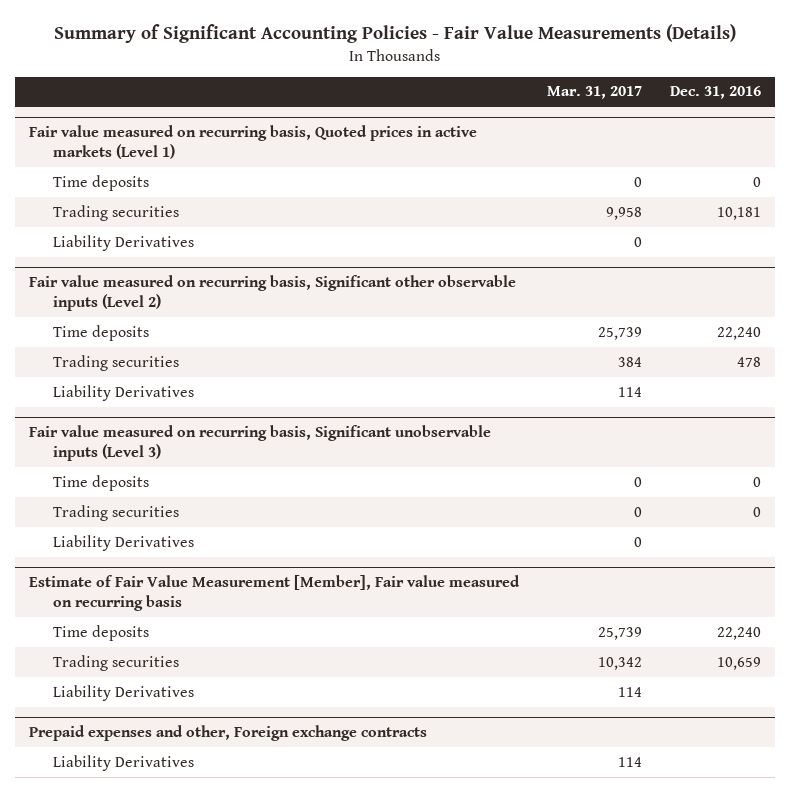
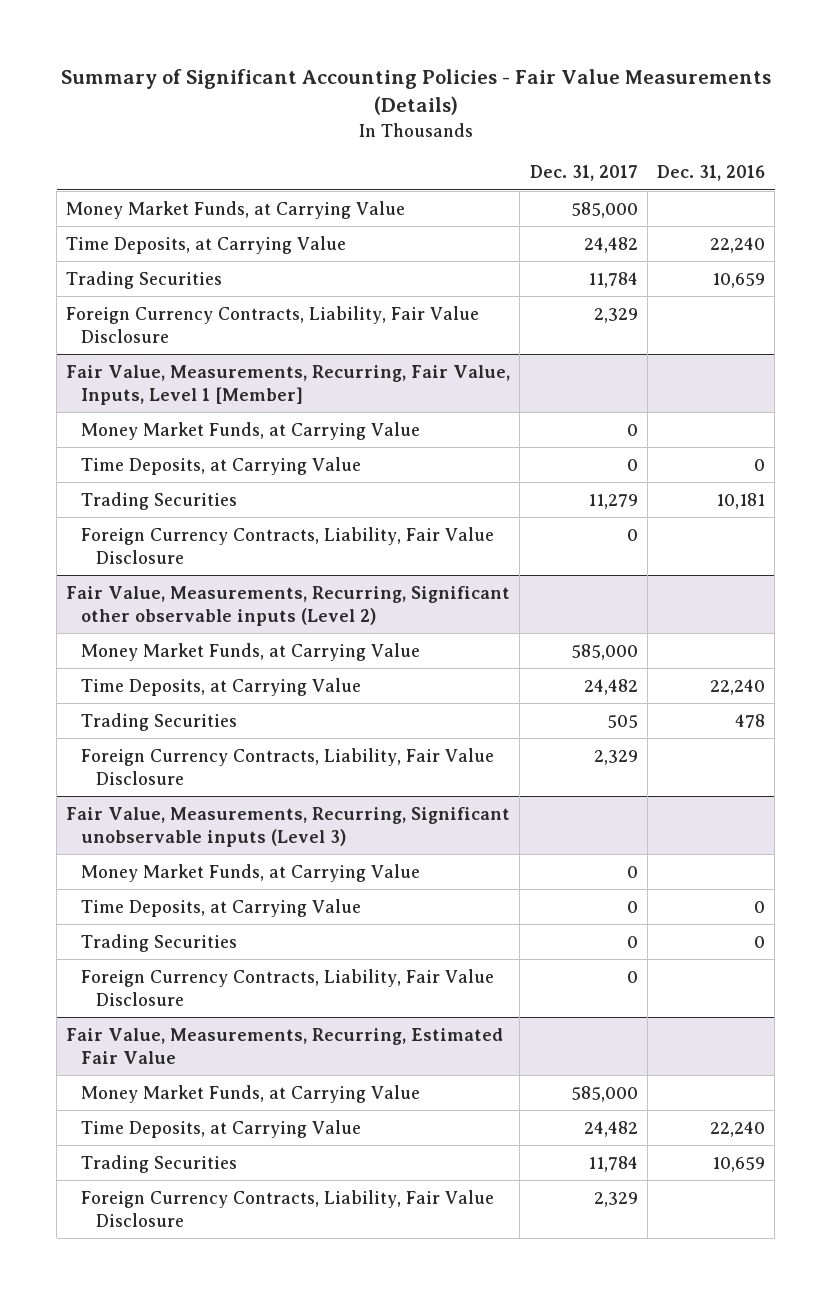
- | Mar. 31, 2017 | Dec. 31, 2016
+ | Dec. 31, 2017 | Dec. 31, 2016
- Fair value measured on recurring basis, Quoted prices in active markets (Level 1)
- Time deposits | 0 | 0
- Trading securities | 9,958 | 10,181
- Liability Derivatives | 0 |
- Fair value measured on recurring basis, Significant other observable inputs (Level 2)
- Time deposits | 25,739 | 22,240
- Trading securities | 384 | 478
- Liability Derivatives | 114 |
- Fair value measured on recurring basis, Significant unobservable inputs (Level 3)
- Time deposits | 0 | 0
- Trading securities | 0 | 0
- Liability Derivatives | 0 |
- Estimate of Fair Value Measurement [Member], Fair value measured on recurring basis
- Time deposits | 25,739 | 22,240
- Trading securities | 10,342 | 10,659
- Liability Derivatives | 114 |
- Prepaid expenses and other, Foreign exchange contracts
- Liability Derivatives | 114 |
+ Money Market Funds, at Carrying Value | 585,000 |
+ Time Deposits, at Carrying Value | 24,482 | 22,240
+ Trading Securities | 11,784 | 10,659
+ Foreign Currency Contracts, Liability, Fair Value Disclosure | 2,329 |
+ Fair Value, Measurements, Recurring, Fair Value, Inputs, Level 1 [Member]
+ Money Market Funds, at Carrying Value | 0 |
+ Time Deposits, at Carrying Value | 0 | 0
+ Trading Securities | 11,279 | 10,181
+ Foreign Currency Contracts, Liability, Fair Value Disclosure | 0 |
+ Fair Value, Measurements, Recurring, Significant other observable inputs (Level 2)
+ Money Market Funds, at Carrying Value | 585,000 |
+ Time Deposits, at Carrying Value | 24,482 | 22,240
+ Trading Securities | 505 | 478
+ Foreign Currency Contracts, Liability, Fair Value Disclosure | 2,329 |
+ Fair Value, Measurements, Recurring, Significant unobservable inputs (Level 3)
+ Money Market Funds, at Carrying Value | 0 |
+ Time Deposits, at Carrying Value | 0 | 0
+ Trading Securities | 0 | 0
+ Foreign Currency Contracts, Liability, Fair Value Disclosure | 0 |
+ Fair Value, Measurements, Recurring, Estimated Fair Value
+ Money Market Funds, at Carrying Value | 585,000 |
+ Time Deposits, at Carrying Value | 24,482 | 22,240
+ Trading Securities | 11,784 | 10,659
+ Foreign Currency Contracts, Liability, Fair Value Disclosure | 2,329 |

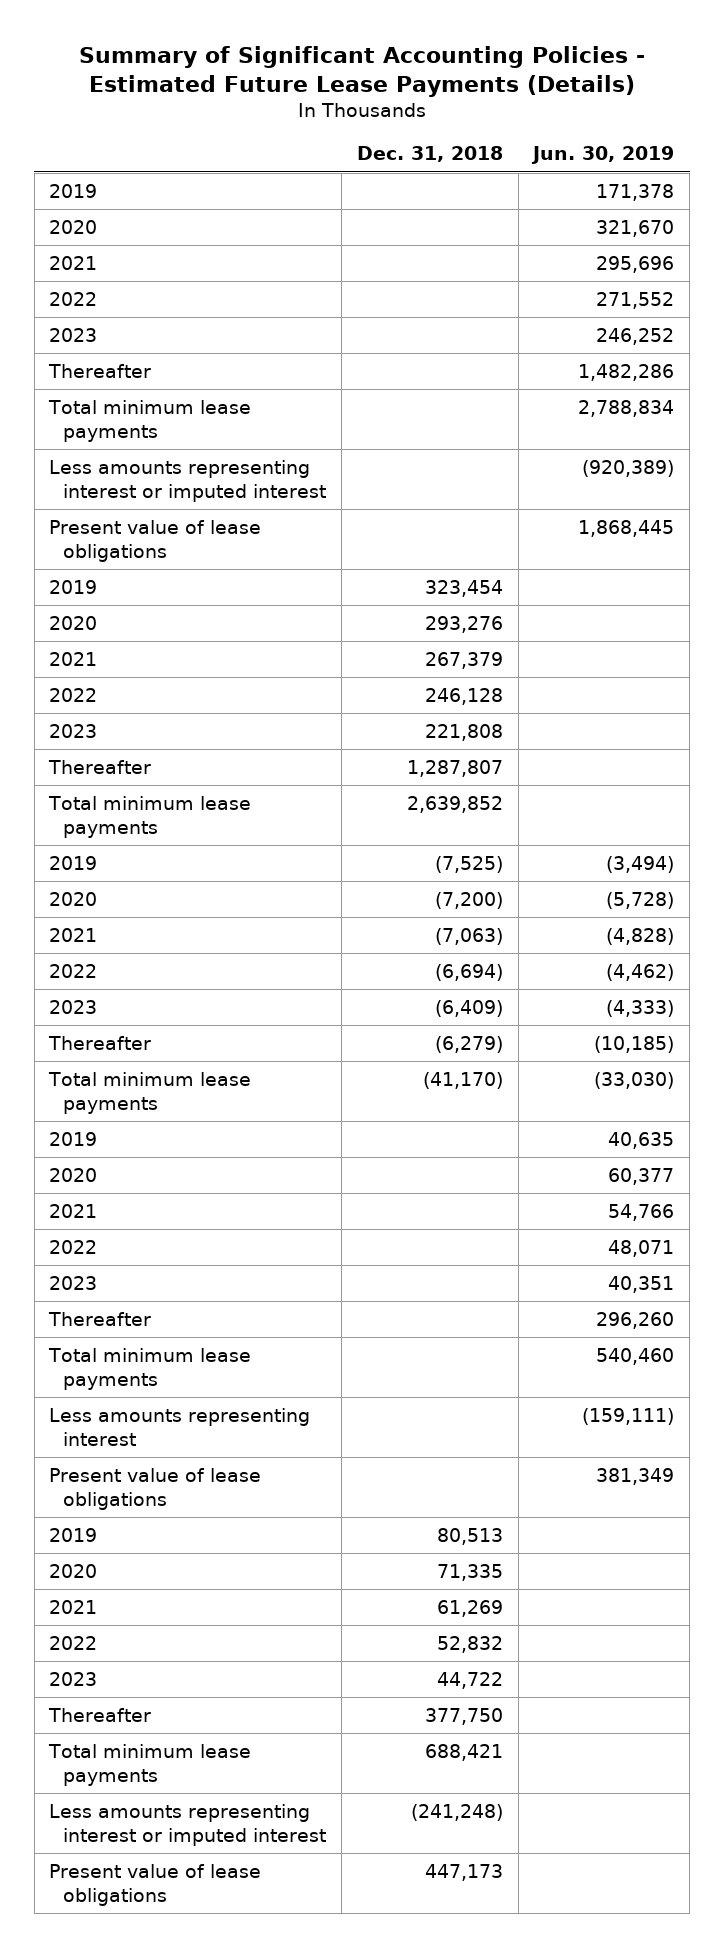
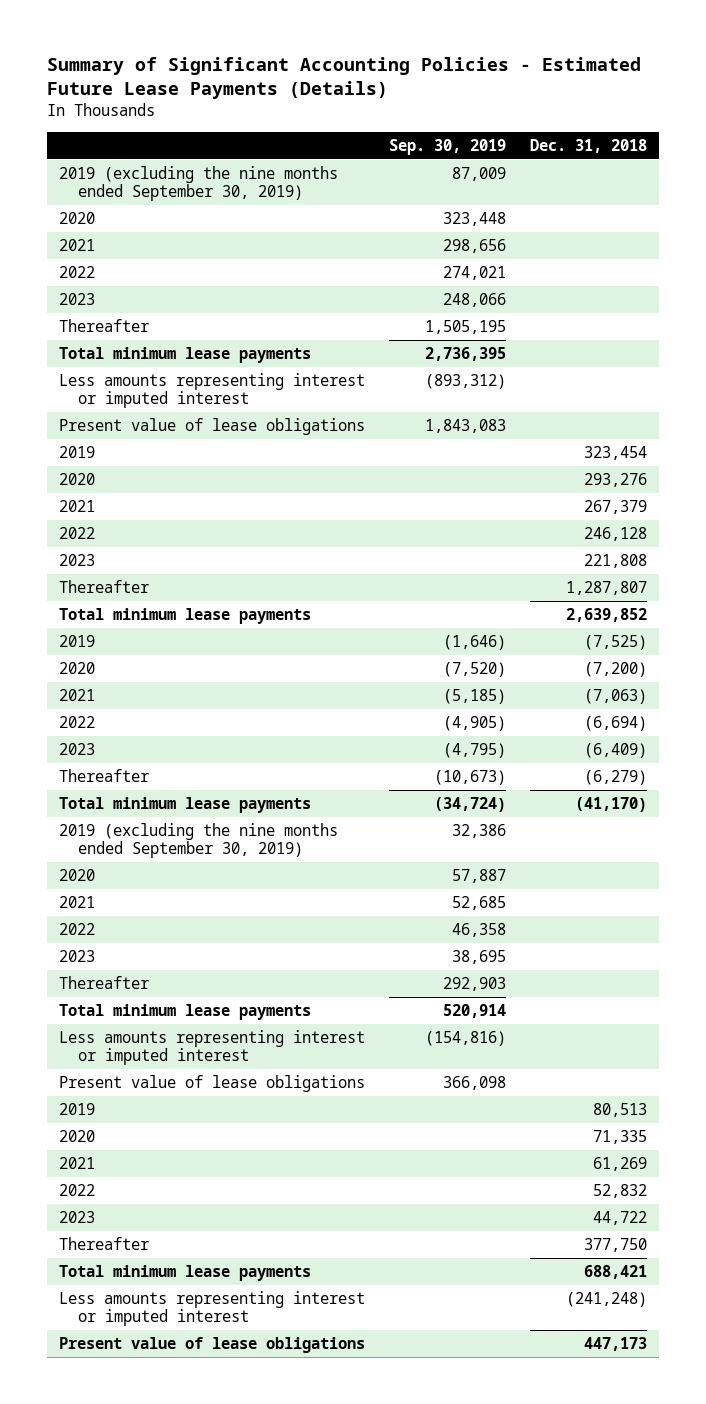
- | Dec. 31, 2018 | Jun. 30, 2019
+ | Sep. 30, 2019 | Dec. 31, 2018
- 2019 | | 171,378
+ 2019 (excluding the nine months ended September 30, 2019) | 87,009 |
- 2019 | | 40,635
+ 2019 (excluding the nine months ended September 30, 2019) | 32,386 |
- Less amounts representing interest | | (159,111)
+ Less amounts representing interest or imputed interest | (154,816) |

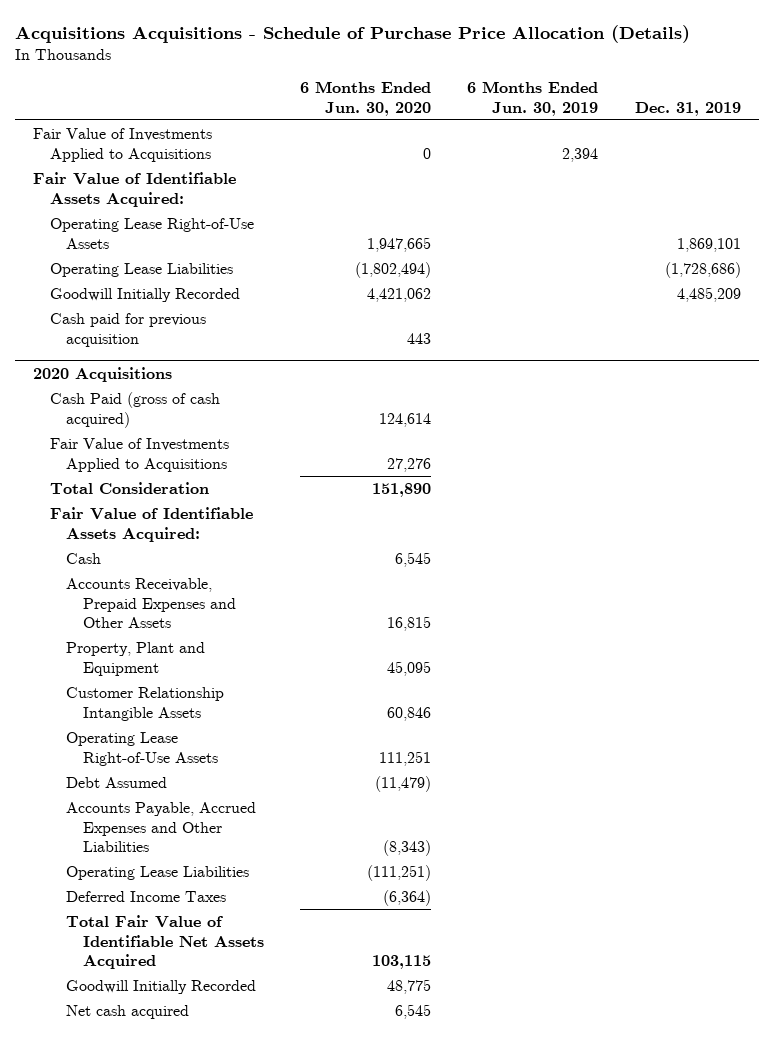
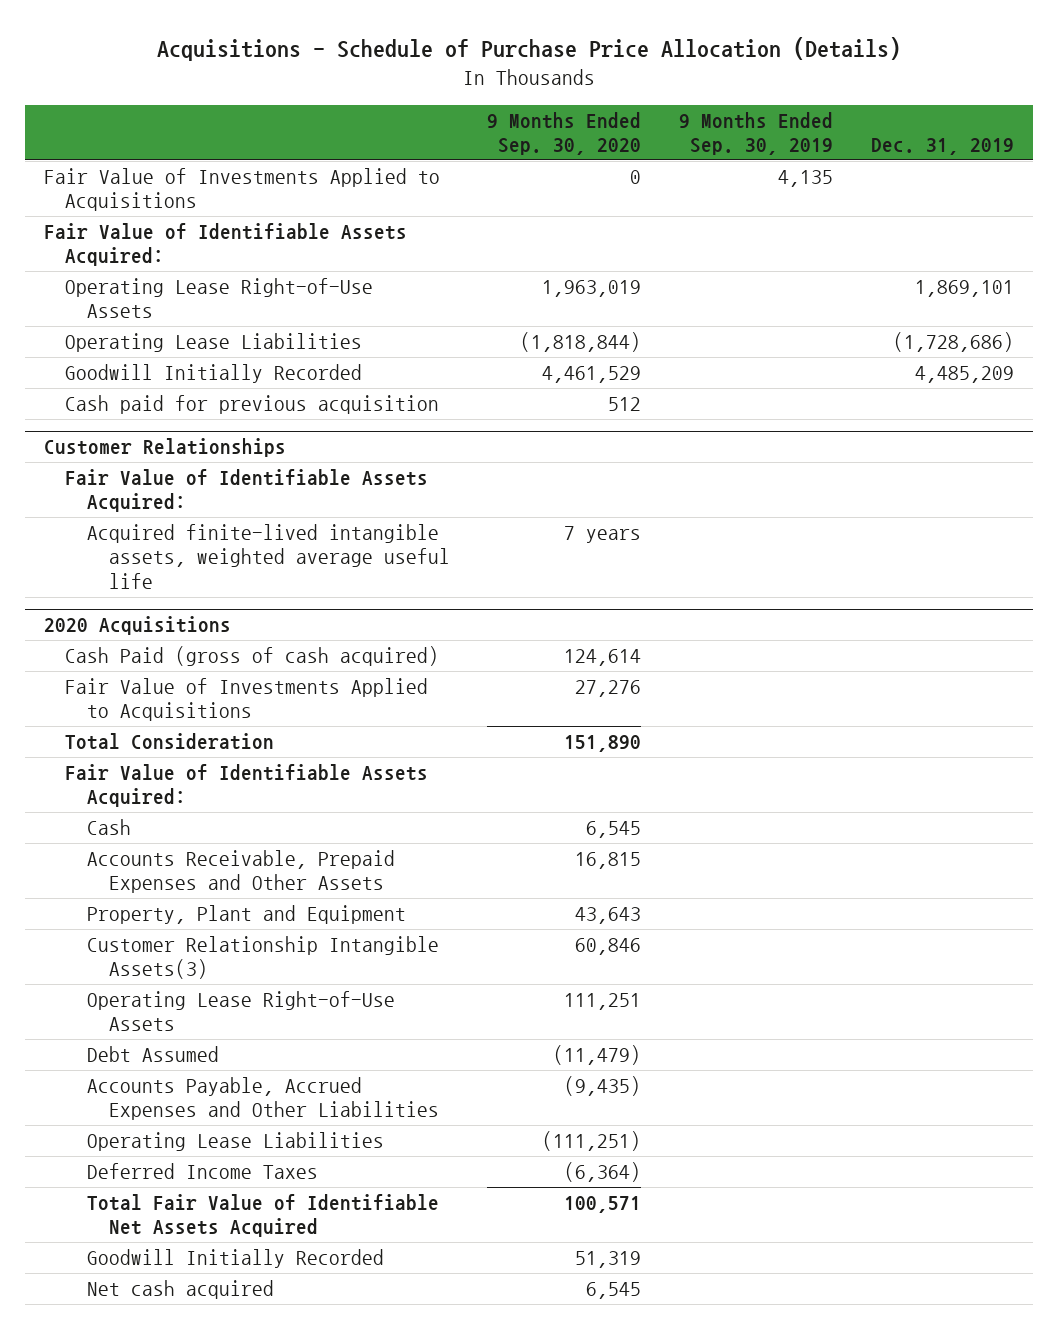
- Acquisitions Acquisitions - Schedule of Purchase Price Allocation (Details)
+ Acquisitions - Schedule of Purchase Price Allocation (Details)
- | 6 Months Ended Jun. 30, 2020 | 6 Months Ended Jun. 30, 2019 | Dec. 31, 2019
+ | 9 Months Ended Sep. 30, 2020 | 9 Months Ended Sep. 30, 2019 | Dec. 31, 2019
+ Customer Relationships
+ Fair Value of Identifiable Assets Acquired:
+ Acquired finite-lived intangible assets, weighted average useful life | 7 years | |
@ 2020 Acquisitions
- Customer Relationship Intangible Assets | 60,846 | |
+ Customer Relationship Intangible Assets(3) | 60,846 | |

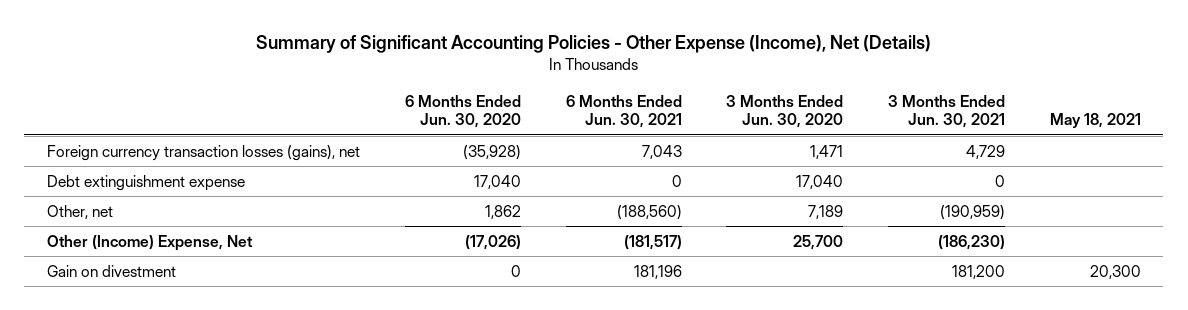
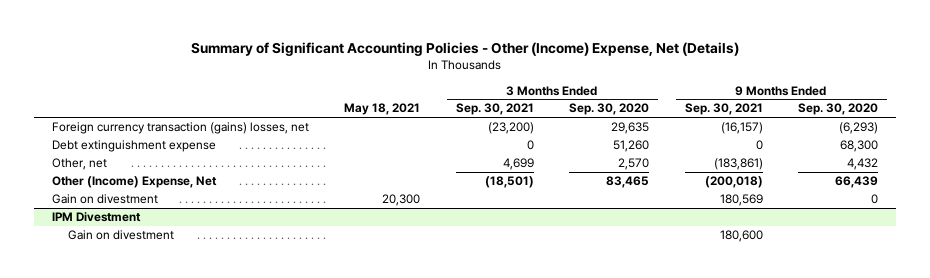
- Summary of Significant Accounting Policies - Other Expense (Income), Net (Details)
+ Summary of Significant Accounting Policies - Other (Income) Expense, Net (Details)
- | 6 Months Ended Jun. 30, 2020 | 6 Months Ended Jun. 30, 2021 | 3 Months Ended Jun. 30, 2020 | 3 Months Ended Jun. 30, 2021 | May 18, 2021
+ | May 18, 2021 | 3 Months Ended Sep. 30, 2021 | 3 Months Ended Sep. 30, 2020 | 9 Months Ended Sep. 30, 2021 | 9 Months Ended Sep. 30, 2020
- Foreign currency transaction losses (gains), net | (35,928) | 7,043 | 1,471 | 4,729 |
+ Foreign currency transaction (gains) losses, net | | (23,200) | 29,635 | (16,157) | (6,293)
+ IPM Divestment
+ Gain on divestment | | | | 180,600 |

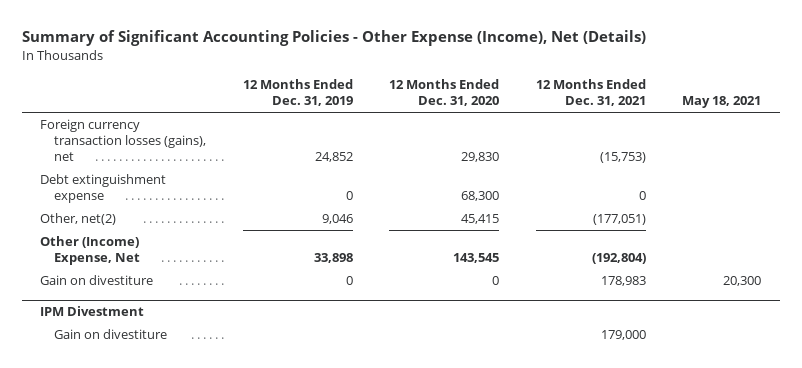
- Summary of Significant Accounting Policies - Other (Income) Expense, Net (Details)
+ Summary of Significant Accounting Policies - Other Expense (Income), Net (Details)
- | May 18, 2021 | 3 Months Ended Sep. 30, 2021 | 3 Months Ended Sep. 30, 2020 | 9 Months Ended Sep. 30, 2021 | 9 Months Ended Sep. 30, 2020
+ | 12 Months Ended Dec. 31, 2019 | 12 Months Ended Dec. 31, 2020 | 12 Months Ended Dec. 31, 2021 | May 18, 2021
- Foreign currency transaction (gains) losses, net | | (23,200) | 29,635 | (16,157) | (6,293)
+ Foreign currency transaction losses (gains), net | 24,852 | 29,830 | (15,753) |
- Other, net | | 4,699 | 2,570 | (183,861) | 4,432
+ Other, net(2) | 9,046 | 45,415 | (177,051) |
- Gain on divestment | 20,300 | | | 180,569 | 0
+ Gain on divestiture | 0 | 0 | 178,983 | 20,300
@ IPM Divestment
- Gain on divestment | | | | 180,600 |
+ Gain on divestiture | | | 179,000 |

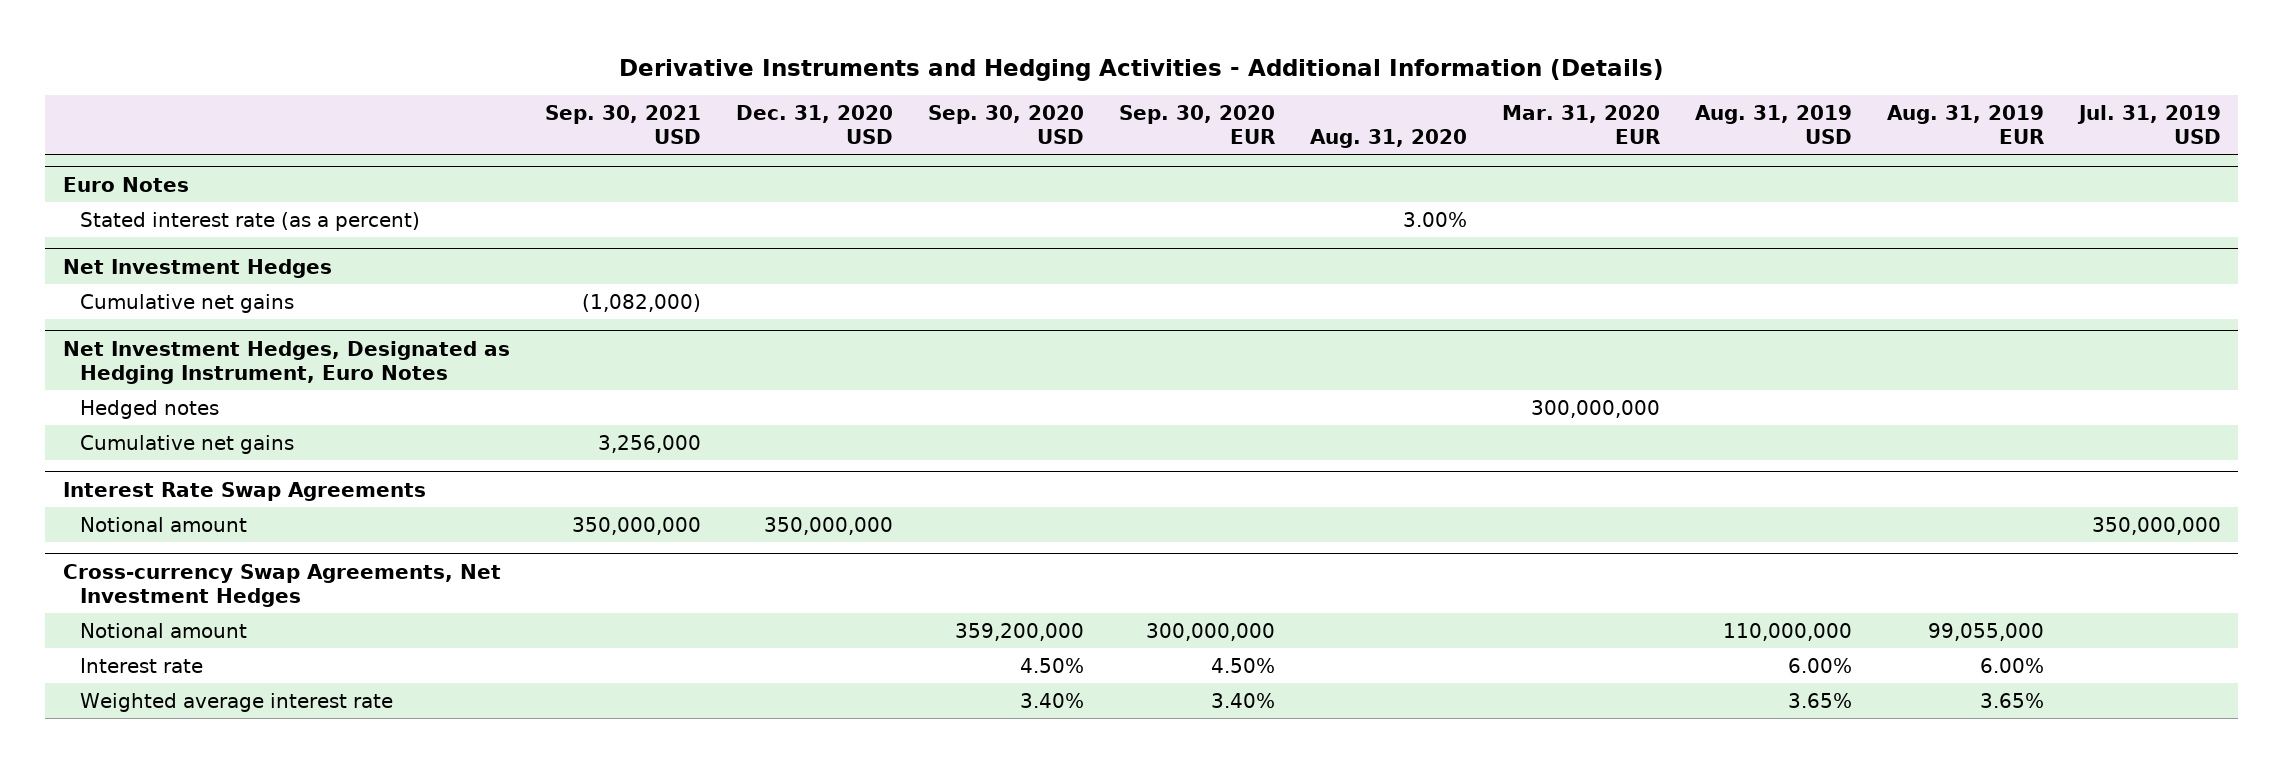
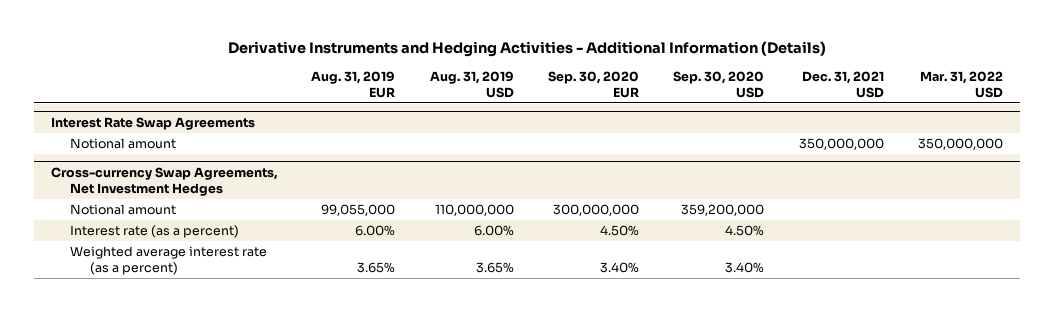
- | Sep. 30, 2021 USD | Dec. 31, 2020 USD | Sep. 30, 2020 USD | Sep. 30, 2020 EUR | Aug. 31, 2020 | Mar. 31, 2020 EUR | Aug. 31, 2019 USD | Aug. 31, 2019 EUR | Jul. 31, 2019 USD
+ | Aug. 31, 2019 EUR | Aug. 31, 2019 USD | Sep. 30, 2020 EUR | Sep. 30, 2020 USD | Dec. 31, 2021 USD | Mar. 31, 2022 USD
- Euro Notes
- Stated interest rate (as a percent) | | | | | 3.00% | | | |
- Net Investment Hedges
- Cumulative net gains | (1,082,000) | | | | | | | |
- Net Investment Hedges, Designated as Hedging Instrument, Euro Notes
- Hedged notes | | | | | | 300,000,000 | | |
- Cumulative net gains | 3,256,000 | | | | | | | |
@ Cross-currency Swap Agreements, Net Investment Hedges
- Interest rate | | | 4.50% | 4.50% | | | 6.00% | 6.00% |
- Weighted average interest rate | | | 3.40% | 3.40% | | | 3.65% | 3.65% |
+ Interest rate (as a percent) | 6.00% | 6.00% | 4.50% | 4.50% | |
+ Weighted average interest rate (as a percent) | 3.65% | 3.65% | 3.40% | 3.40% | |

